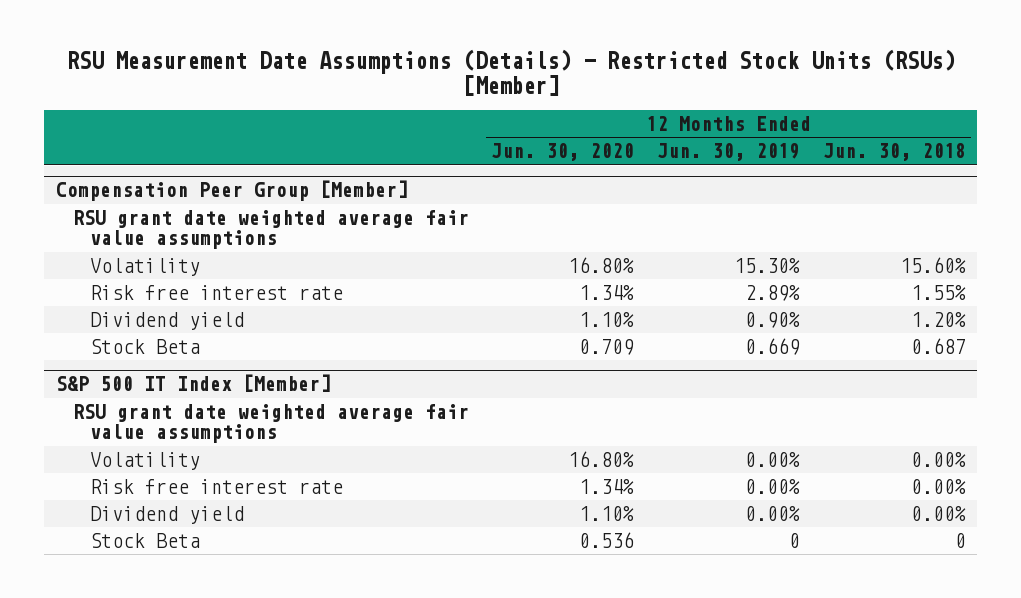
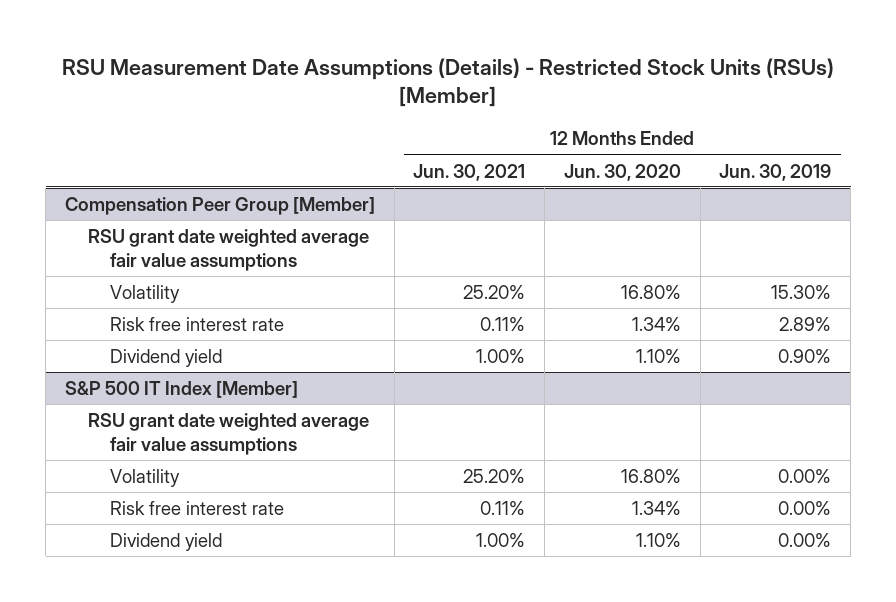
- | 12 Months Ended Jun. 30, 2020 | 12 Months Ended Jun. 30, 2019 | 12 Months Ended Jun. 30, 2018
+ | 12 Months Ended Jun. 30, 2021 | 12 Months Ended Jun. 30, 2020 | 12 Months Ended Jun. 30, 2019
@ Compensation Peer Group [Member]
- Stock Beta | 0.709 | 0.669 | 0.687
@ S&P 500 IT Index [Member]
- Stock Beta | 0.536 | 0 | 0

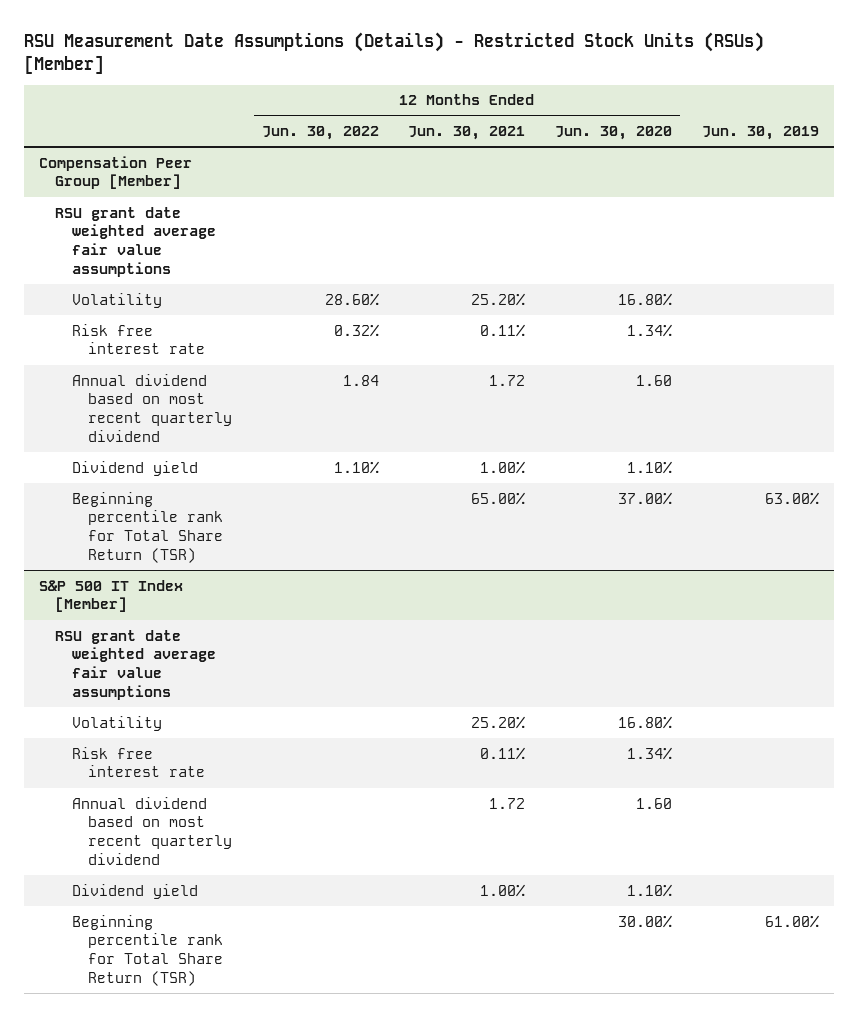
- | 12 Months Ended Jun. 30, 2021 | 12 Months Ended Jun. 30, 2020 | 12 Months Ended Jun. 30, 2019
+ | 12 Months Ended Jun. 30, 2022 | 12 Months Ended Jun. 30, 2021 | 12 Months Ended Jun. 30, 2020 | Jun. 30, 2019
@ Compensation Peer Group [Member]
+ Annual dividend based on most recent quarterly dividend | 1.84 | 1.72 | 1.60 |
+ Beginning percentile rank for Total Share Return (TSR) | | 65.00% | 37.00% | 63.00%
@ S&P 500 IT Index [Member]
+ Annual dividend based on most recent quarterly dividend | | 1.72 | 1.60 |
+ Beginning percentile rank for Total Share Return (TSR) | | | 30.00% | 61.00%

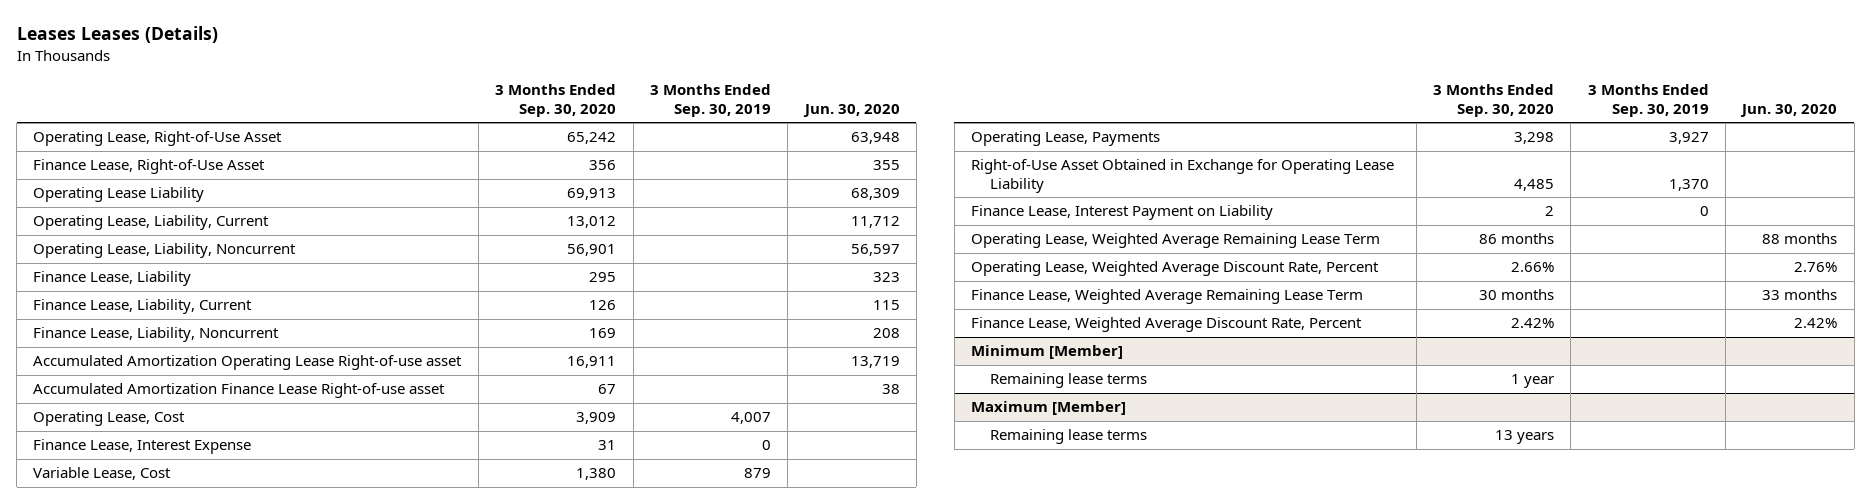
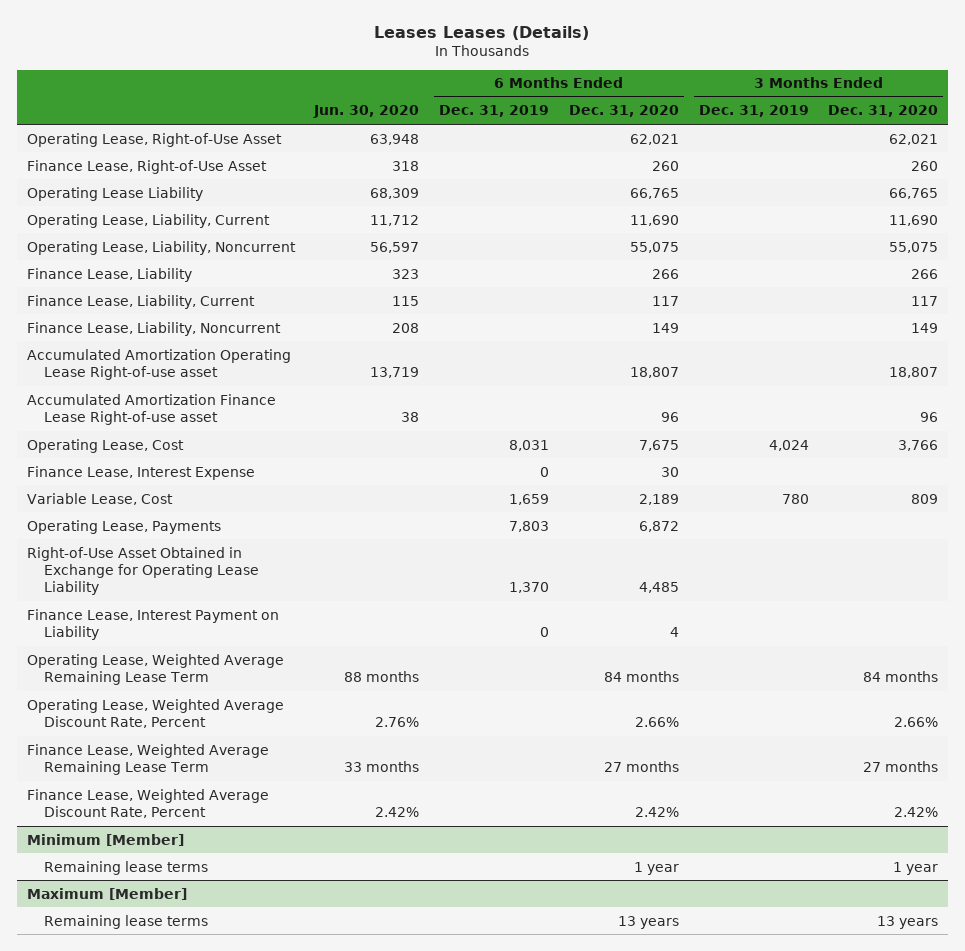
- | 3 Months Ended Sep. 30, 2020 | 3 Months Ended Sep. 30, 2019 | Jun. 30, 2020
+ | Jun. 30, 2020 | 6 Months Ended Dec. 31, 2019 | 6 Months Ended Dec. 31, 2020 | 3 Months Ended Dec. 31, 2019 | 3 Months Ended Dec. 31, 2020
- Finance Lease, Right-of-Use Asset | 356 | | 355
+ Finance Lease, Right-of-Use Asset | 318 | | 260 | | 260

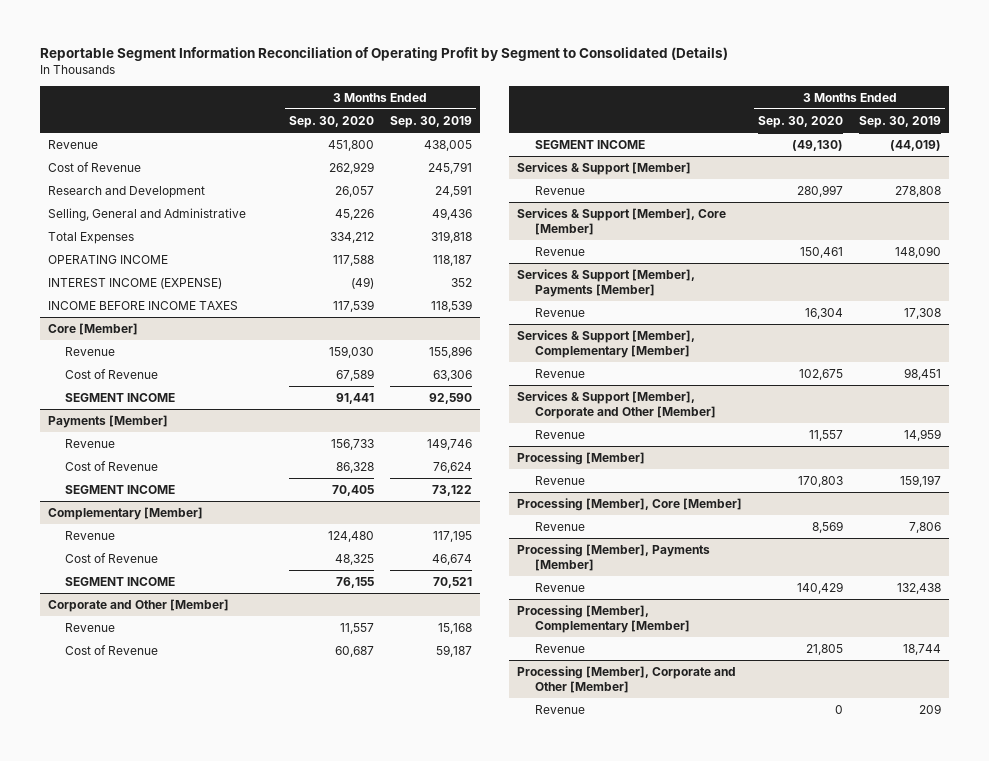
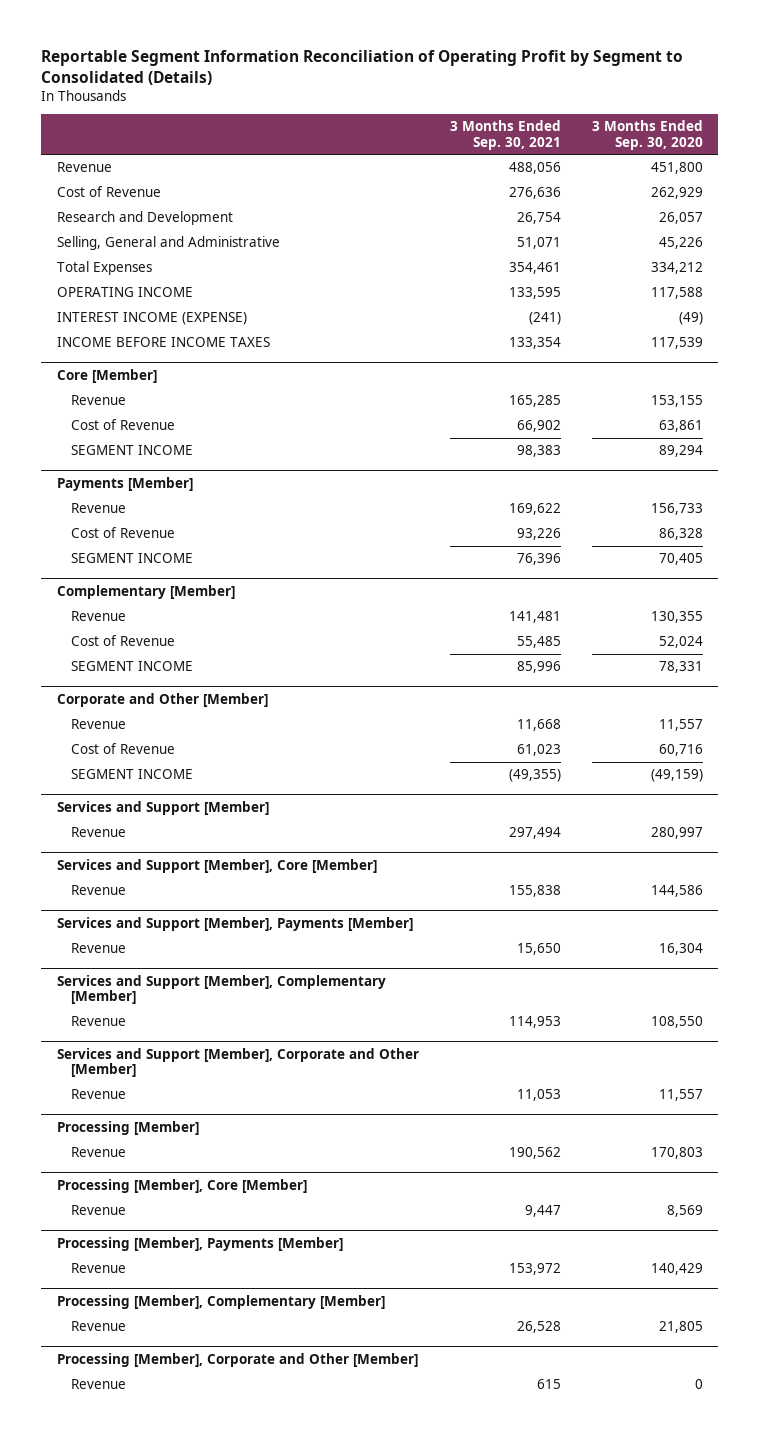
- | 3 Months Ended Sep. 30, 2020 | 3 Months Ended Sep. 30, 2019
+ | 3 Months Ended Sep. 30, 2021 | 3 Months Ended Sep. 30, 2020
@ Core [Member]
- Revenue | 159,030 | 155,896
- Cost of Revenue | 67,589 | 63,306
- SEGMENT INCOME | 91,441 | 92,590
+ Revenue | 165,285 | 153,155
+ Cost of Revenue | 66,902 | 63,861
+ SEGMENT INCOME | 98,383 | 89,294
@ Complementary [Member]
- Revenue | 124,480 | 117,195
- Cost of Revenue | 48,325 | 46,674
- SEGMENT INCOME | 76,155 | 70,521
+ Revenue | 141,481 | 130,355
+ Cost of Revenue | 55,485 | 52,024
+ SEGMENT INCOME | 85,996 | 78,331
@ Corporate and Other [Member]
- Cost of Revenue | 60,687 | 59,187
- SEGMENT INCOME | (49,130) | (44,019)
- Services & Support [Member]
@ Corporate and Other [Member]
+ Cost of Revenue | 61,023 | 60,716
+ SEGMENT INCOME | (49,355) | (49,159)
+ Services and Support [Member]
- Services & Support [Member], Core [Member]
- Revenue | 150,461 | 148,090
- Services & Support [Member], Payments [Member]
+ Services and Support [Member], Core [Member]
+ Revenue | 155,838 | 144,586
+ Services and Support [Member], Payments [Member]
- Services & Support [Member], Complementary [Member]
- Revenue | 102,675 | 98,451
- Services & Support [Member], Corporate and Other [Member]
+ Services and Support [Member], Complementary [Member]
+ Revenue | 114,953 | 108,550
+ Services and Support [Member], Corporate and Other [Member]

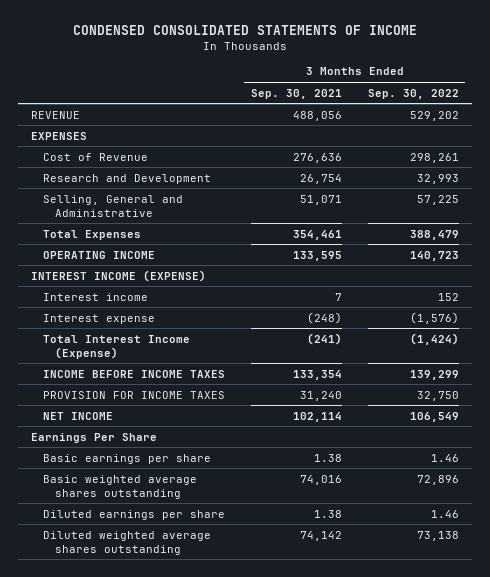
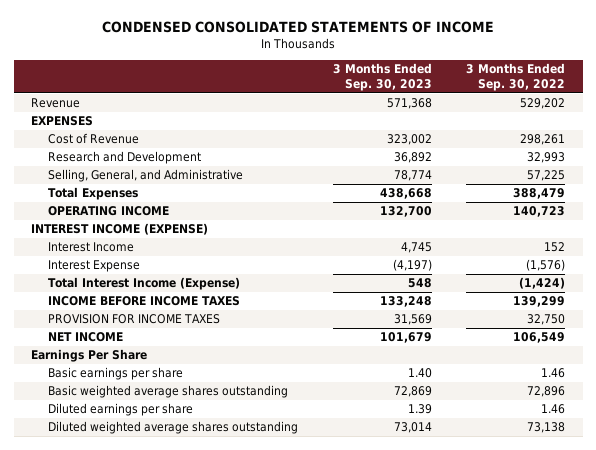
- | 3 Months Ended Sep. 30, 2021 | 3 Months Ended Sep. 30, 2022
+ | 3 Months Ended Sep. 30, 2023 | 3 Months Ended Sep. 30, 2022
- REVENUE | 488,056 | 529,202
+ Revenue | 571,368 | 529,202
- Selling, General and Administrative | 51,071 | 57,225
+ Selling, General, and Administrative | 78,774 | 57,225
- Interest income | 7 | 152
- Interest expense | (248) | (1,576)
+ Interest Income | 4,745 | 152
+ Interest Expense | (4,197) | (1,576)

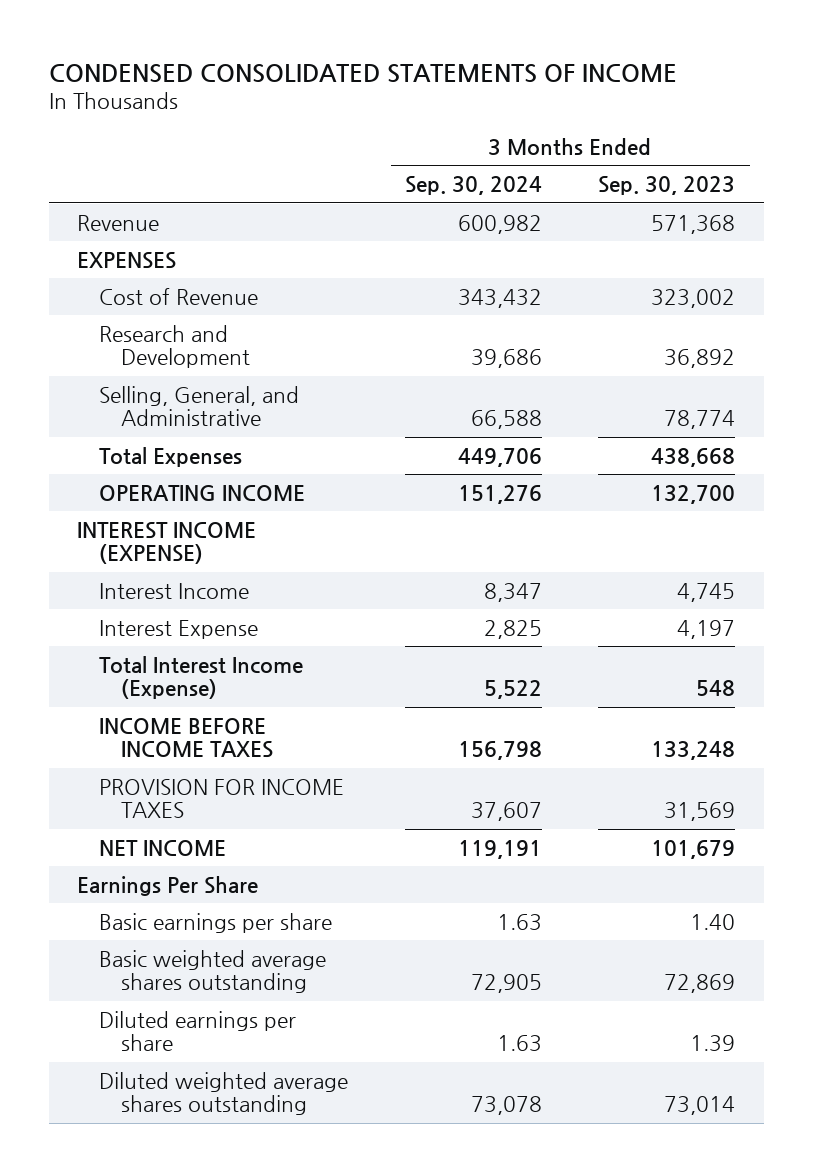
- | 3 Months Ended Sep. 30, 2023 | 3 Months Ended Sep. 30, 2022
+ | 3 Months Ended Sep. 30, 2024 | 3 Months Ended Sep. 30, 2023
- Interest Expense | (4,197) | (1,576)
+ Interest Expense | 2,825 | 4,197

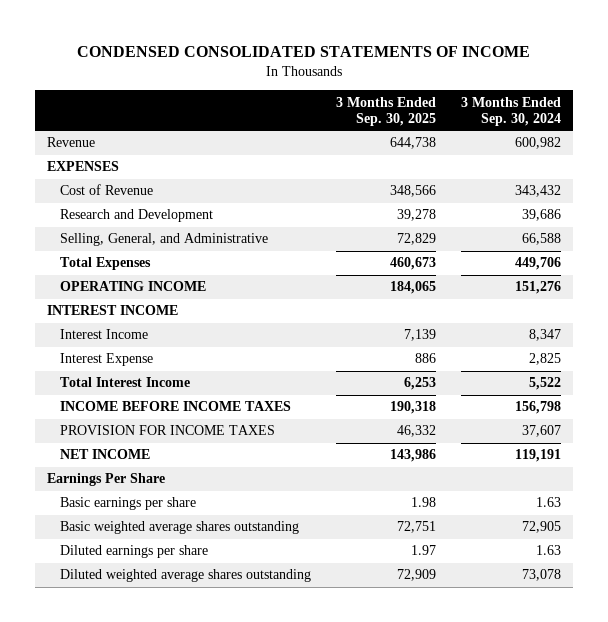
- | 3 Months Ended Sep. 30, 2024 | 3 Months Ended Sep. 30, 2023
+ | 3 Months Ended Sep. 30, 2025 | 3 Months Ended Sep. 30, 2024
- INTEREST INCOME (EXPENSE)
+ INTEREST INCOME
- Total Interest Income (Expense) | 5,522 | 548
+ Total Interest Income | 6,253 | 5,522

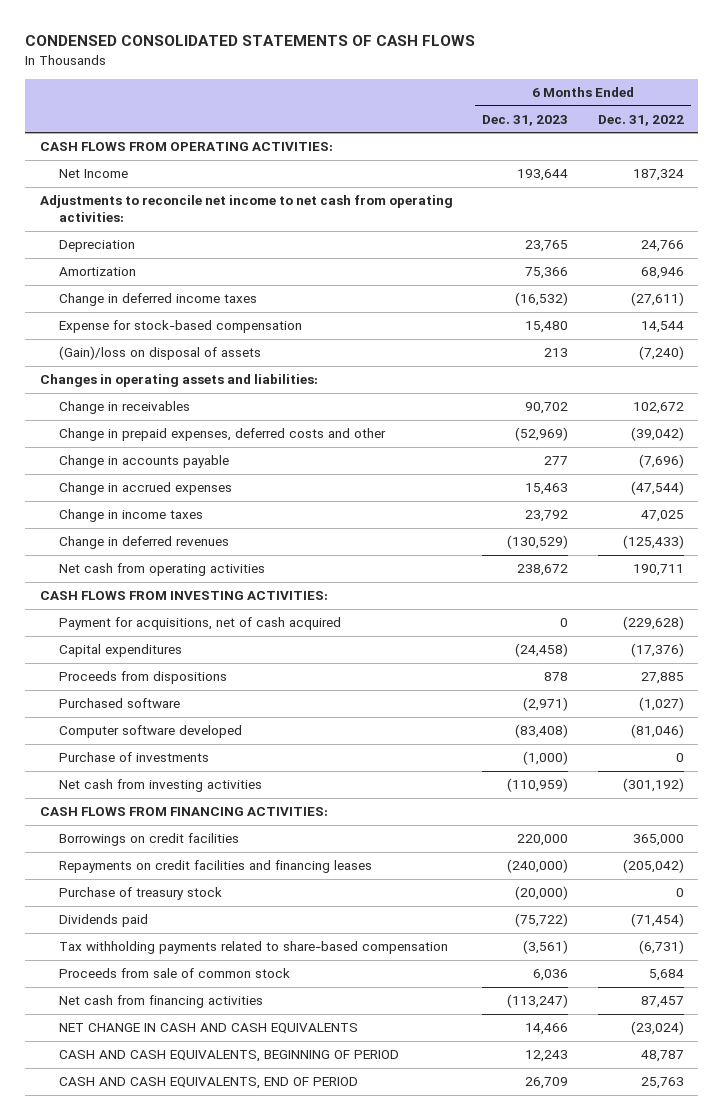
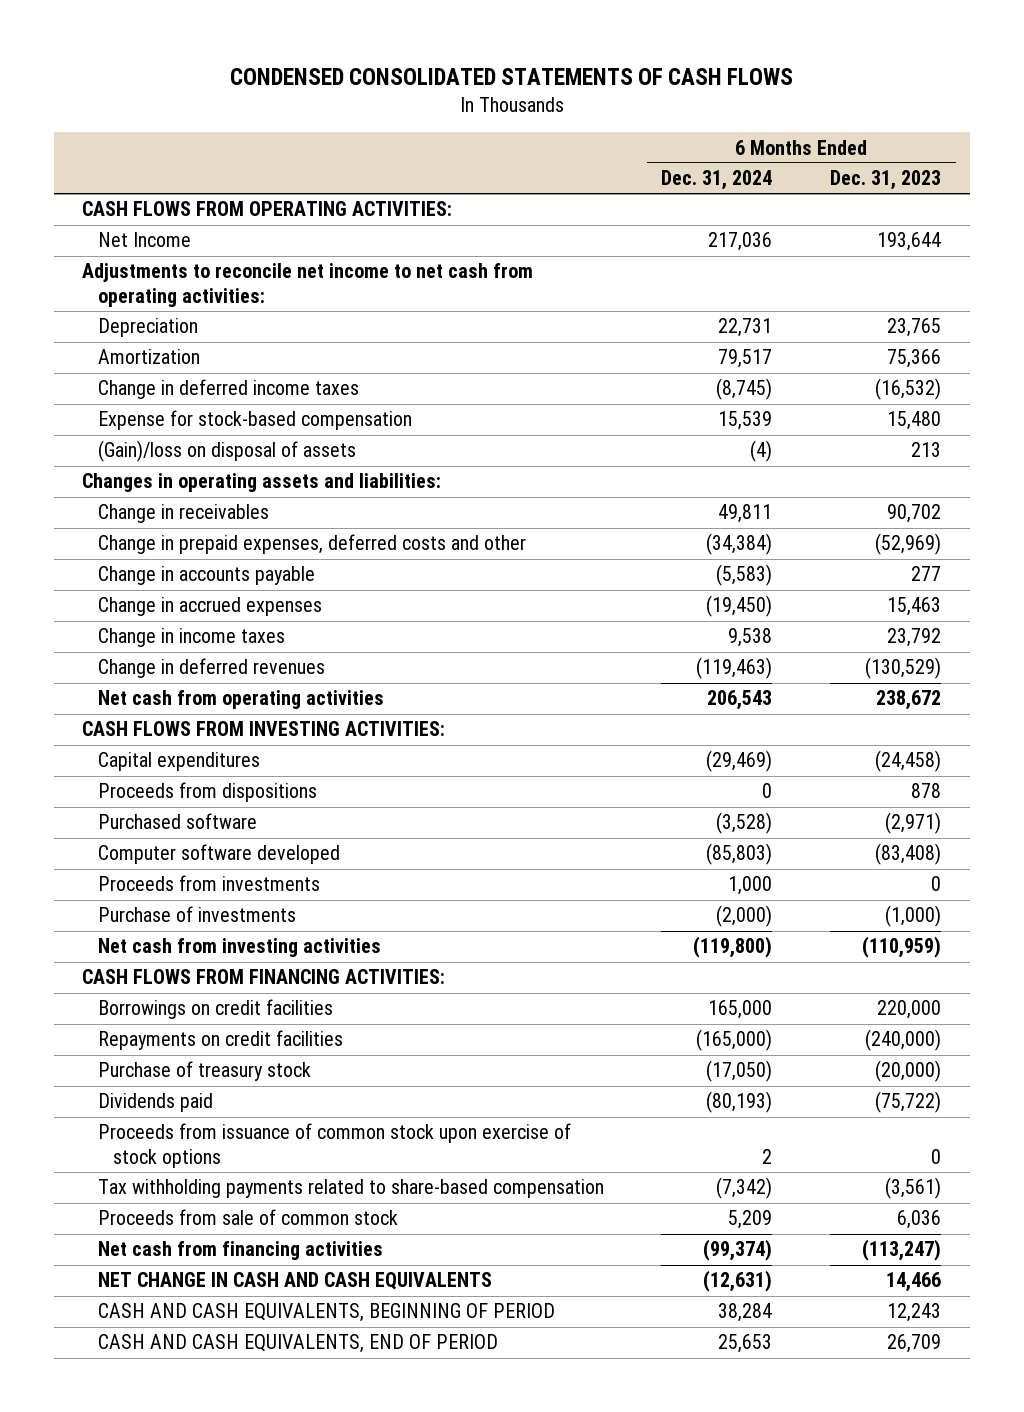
- | 6 Months Ended Dec. 31, 2023 | 6 Months Ended Dec. 31, 2022
+ | 6 Months Ended Dec. 31, 2024 | 6 Months Ended Dec. 31, 2023
- Payment for acquisitions, net of cash acquired | 0 | (229,628)
+ Proceeds from investments | 1,000 | 0
- Repayments on credit facilities and financing leases | (240,000) | (205,042)
+ Repayments on credit facilities | (165,000) | (240,000)
+ Proceeds from issuance of common stock upon exercise of stock options | 2 | 0

